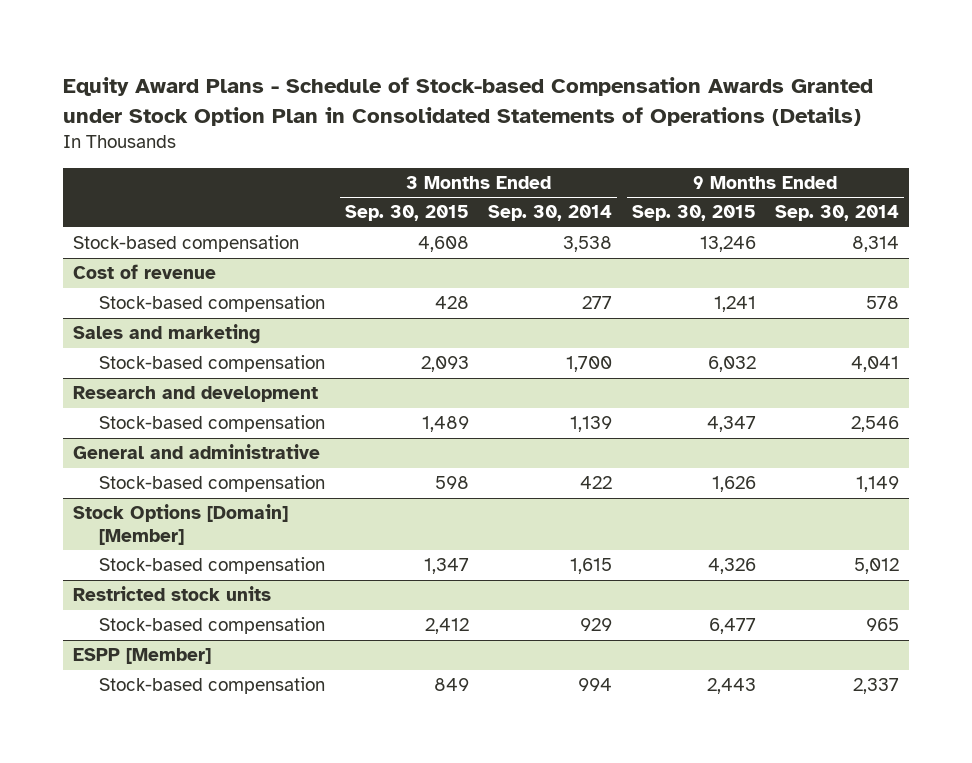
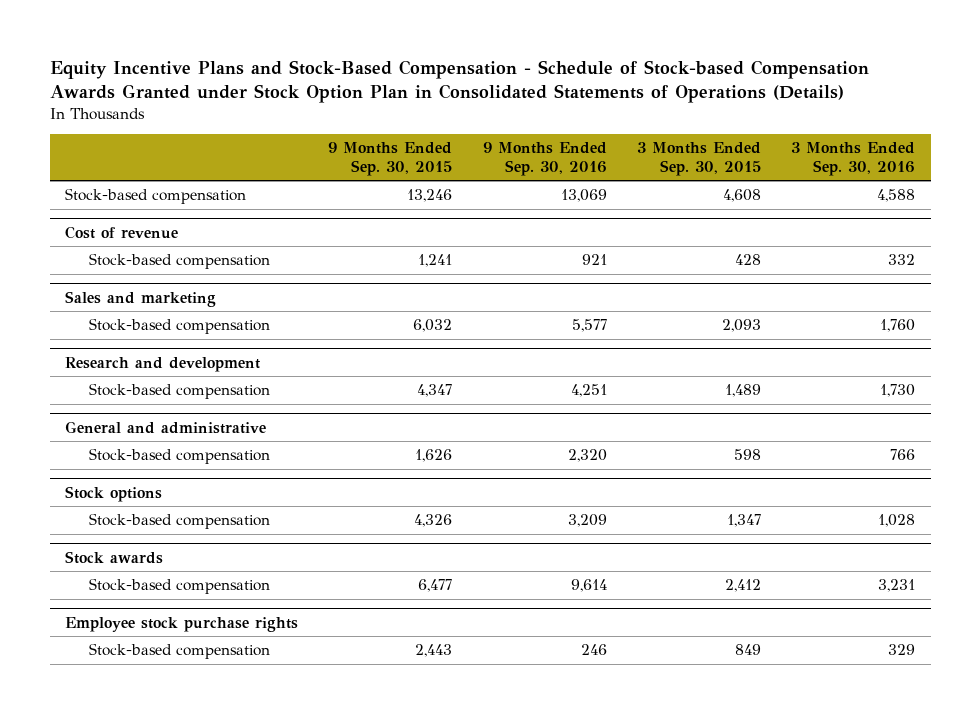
- Equity Award Plans - Schedule of Stock-based Compensation Awards Granted under Stock Option Plan in Consolidated Statements of Operations (Details)
+ Equity Incentive Plans and Stock-Based Compensation - Schedule of Stock-based Compensation Awards Granted under Stock Option Plan in Consolidated Statements of Operations (Details)
- | 3 Months Ended Sep. 30, 2015 | 3 Months Ended Sep. 30, 2014 | 9 Months Ended Sep. 30, 2015 | 9 Months Ended Sep. 30, 2014
+ | 9 Months Ended Sep. 30, 2015 | 9 Months Ended Sep. 30, 2016 | 3 Months Ended Sep. 30, 2015 | 3 Months Ended Sep. 30, 2016
- Stock Options [Domain] [Member]
+ Stock options
- Restricted stock units
+ Stock awards
- ESPP [Member]
+ Employee stock purchase rights

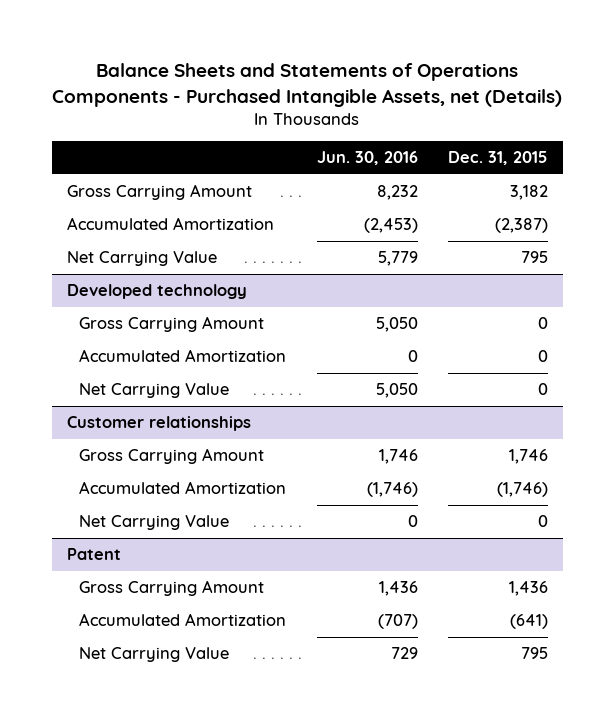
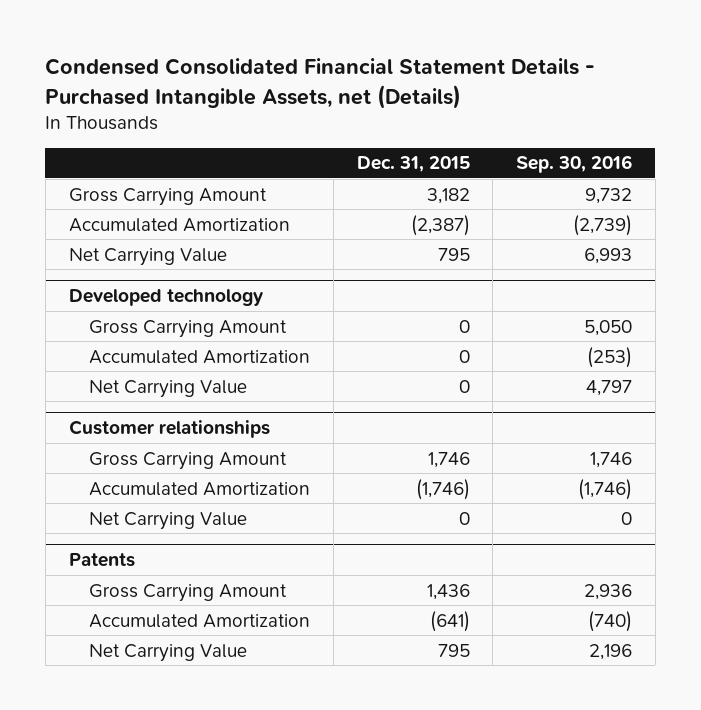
- Balance Sheets and Statements of Operations Components - Purchased Intangible Assets, net (Details)
+ Condensed Consolidated Financial Statement Details - Purchased Intangible Assets, net (Details)
- | Jun. 30, 2016 | Dec. 31, 2015
+ | Dec. 31, 2015 | Sep. 30, 2016
- Patent
+ Patents

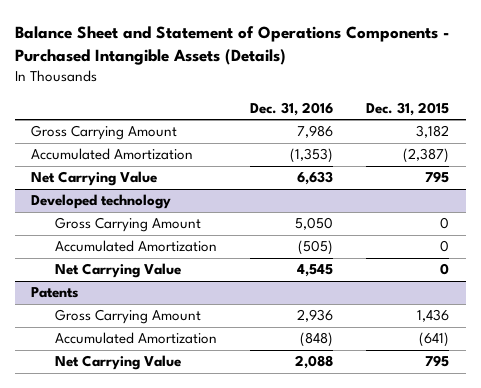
- Condensed Consolidated Financial Statement Details - Purchased Intangible Assets, net (Details)
+ Balance Sheet and Statement of Operations Components - Purchased Intangible Assets (Details)
- | Dec. 31, 2015 | Sep. 30, 2016
+ | Dec. 31, 2016 | Dec. 31, 2015
- Customer relationships
- Gross Carrying Amount | 1,746 | 1,746
- Accumulated Amortization | (1,746) | (1,746)
- Net Carrying Value | 0 | 0

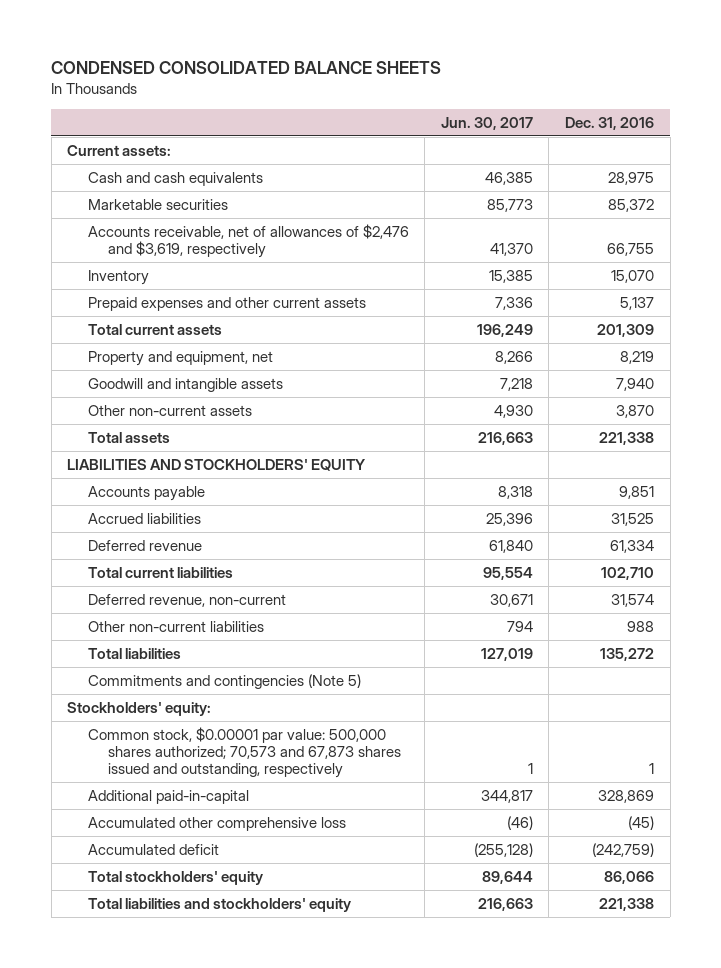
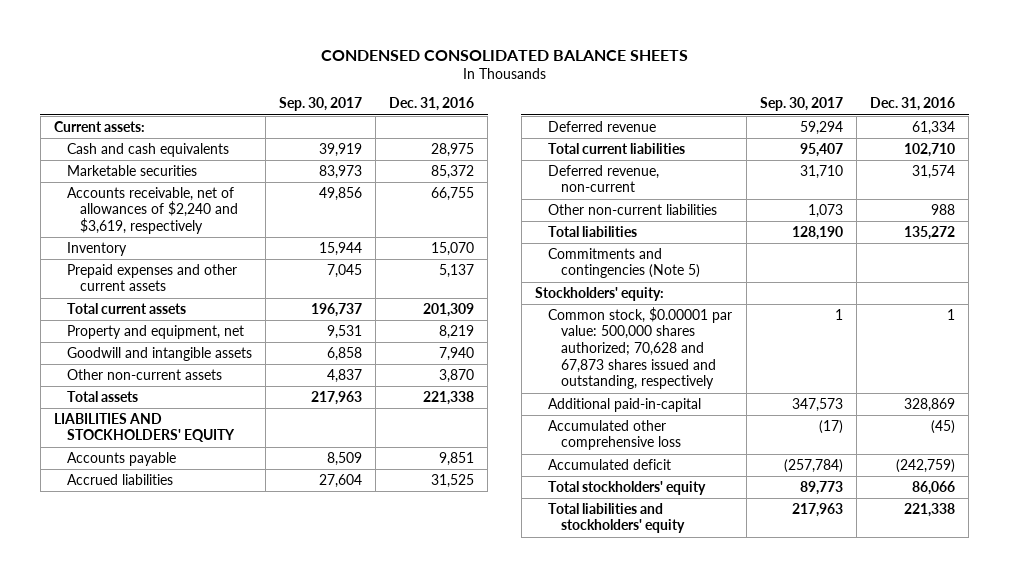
- | Jun. 30, 2017 | Dec. 31, 2016
+ | Sep. 30, 2017 | Dec. 31, 2016
- Accounts receivable, net of allowances of $2,476 and $3,619, respectively | 41,370 | 66,755
+ Accounts receivable, net of allowances of $2,240 and $3,619, respectively | 49,856 | 66,755
- Common stock, $0.00001 par value: 500,000 shares authorized; 70,573 and 67,873 shares issued and outstanding, respectively | 1 | 1
+ Common stock, $0.00001 par value: 500,000 shares authorized; 70,628 and 67,873 shares issued and outstanding, respectively | 1 | 1

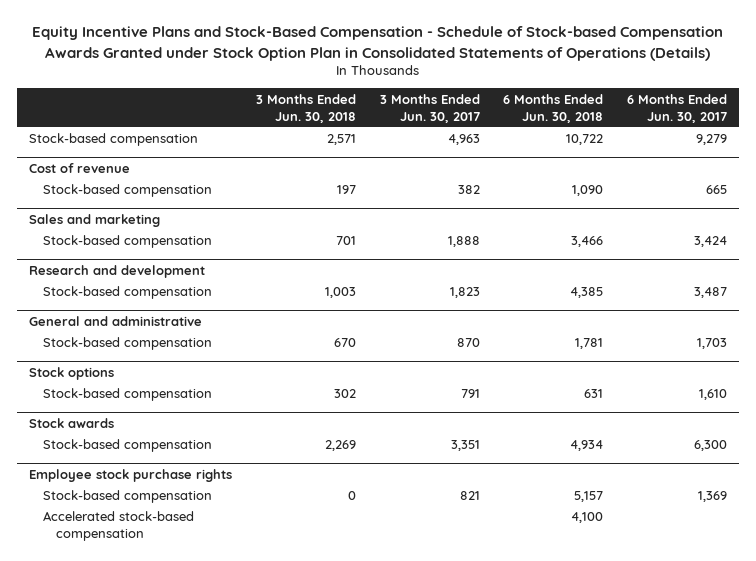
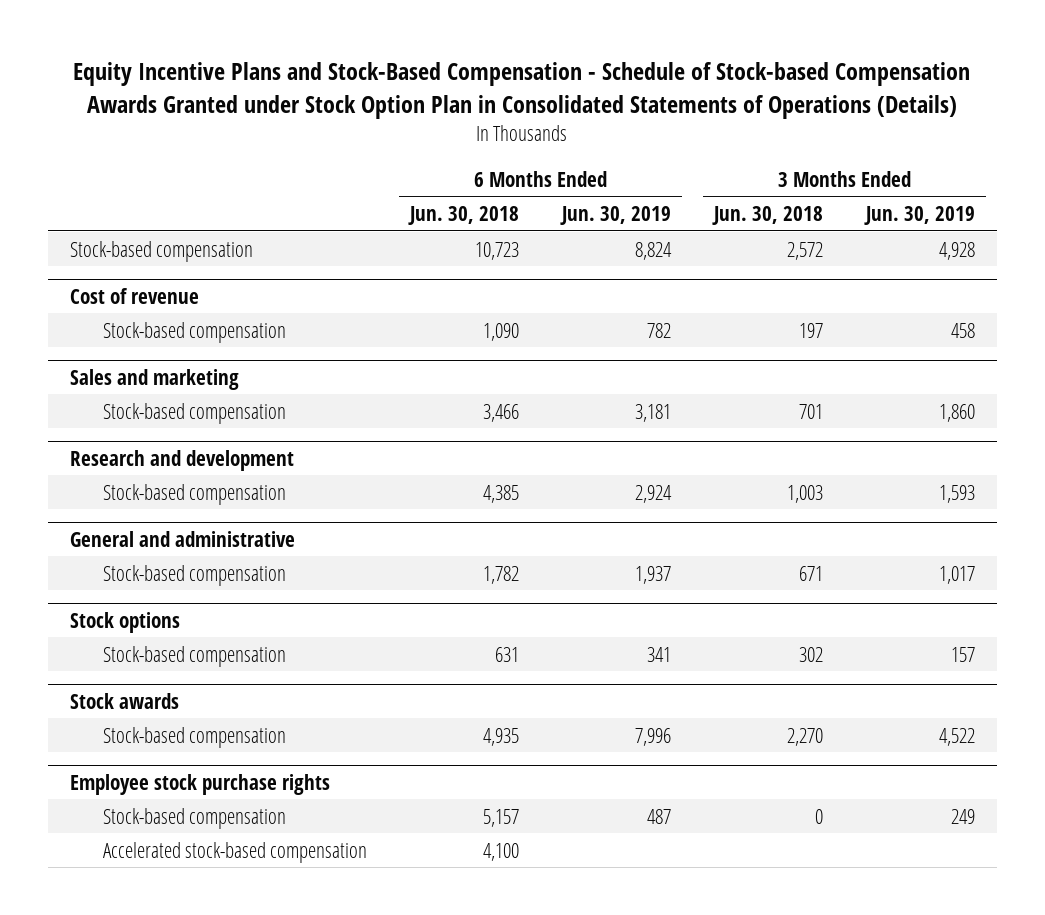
- | 3 Months Ended Jun. 30, 2018 | 3 Months Ended Jun. 30, 2017 | 6 Months Ended Jun. 30, 2018 | 6 Months Ended Jun. 30, 2017
+ | 6 Months Ended Jun. 30, 2018 | 6 Months Ended Jun. 30, 2019 | 3 Months Ended Jun. 30, 2018 | 3 Months Ended Jun. 30, 2019
- Stock-based compensation | 2,571 | 4,963 | 10,722 | 9,279
+ Stock-based compensation | 10,723 | 8,824 | 2,572 | 4,928
@ General and administrative
- Stock-based compensation | 670 | 870 | 1,781 | 1,703
+ Stock-based compensation | 1,782 | 1,937 | 671 | 1,017
@ Stock awards
- Stock-based compensation | 2,269 | 3,351 | 4,934 | 6,300
+ Stock-based compensation | 4,935 | 7,996 | 2,270 | 4,522

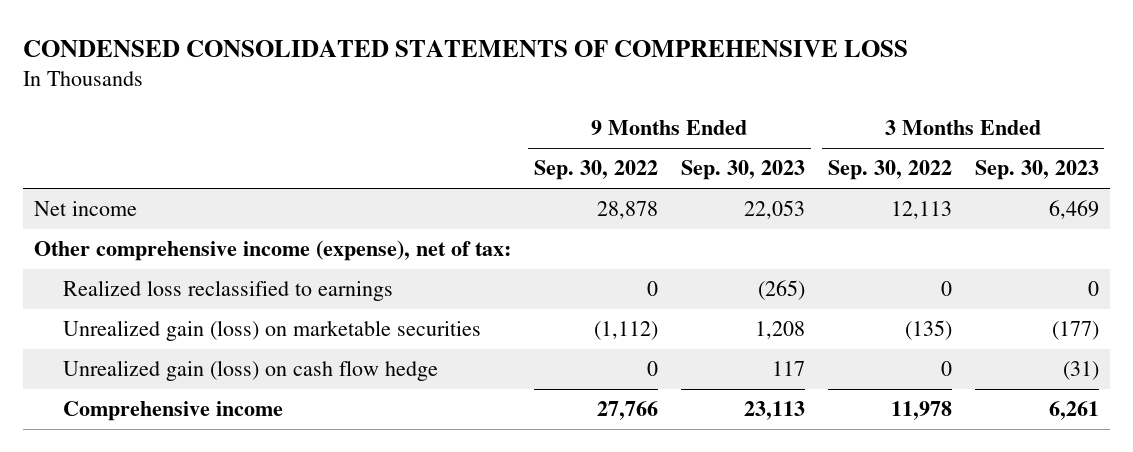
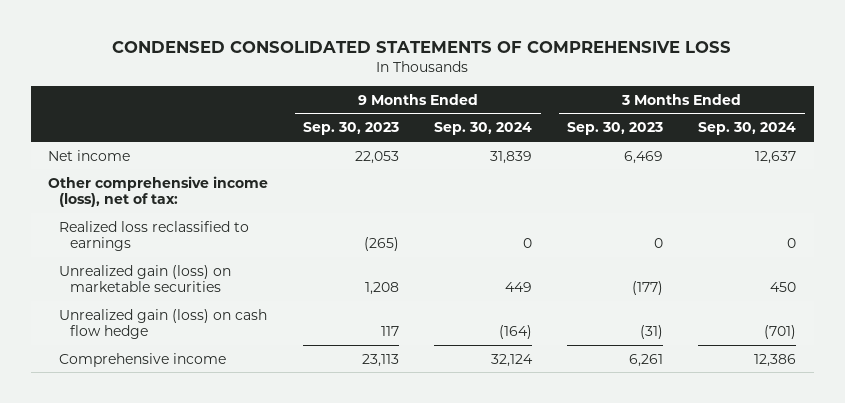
- | 9 Months Ended Sep. 30, 2022 | 9 Months Ended Sep. 30, 2023 | 3 Months Ended Sep. 30, 2022 | 3 Months Ended Sep. 30, 2023
+ | 9 Months Ended Sep. 30, 2023 | 9 Months Ended Sep. 30, 2024 | 3 Months Ended Sep. 30, 2023 | 3 Months Ended Sep. 30, 2024
- Other comprehensive income (expense), net of tax:
+ Other comprehensive income (loss), net of tax:

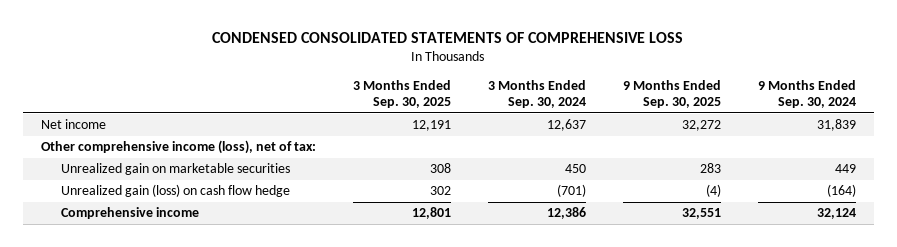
- | 9 Months Ended Sep. 30, 2023 | 9 Months Ended Sep. 30, 2024 | 3 Months Ended Sep. 30, 2023 | 3 Months Ended Sep. 30, 2024
+ | 3 Months Ended Sep. 30, 2025 | 3 Months Ended Sep. 30, 2024 | 9 Months Ended Sep. 30, 2025 | 9 Months Ended Sep. 30, 2024
- Realized loss reclassified to earnings | (265) | 0 | 0 | 0
- Unrealized gain (loss) on marketable securities | 1,208 | 449 | (177) | 450
+ Unrealized gain on marketable securities | 308 | 450 | 283 | 449

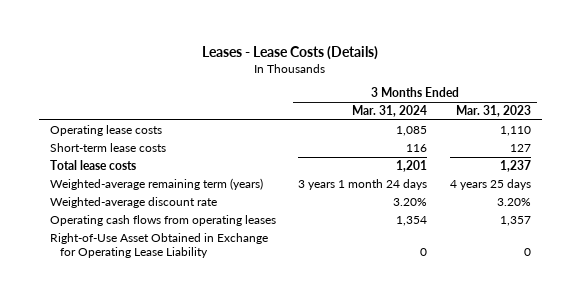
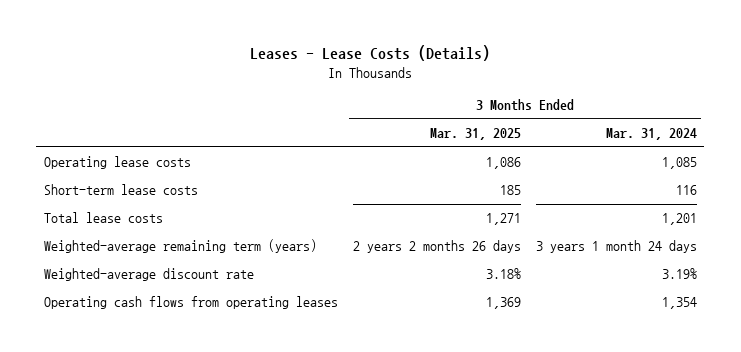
- | 3 Months Ended Mar. 31, 2024 | 3 Months Ended Mar. 31, 2023
+ | 3 Months Ended Mar. 31, 2025 | 3 Months Ended Mar. 31, 2024
- Weighted-average discount rate | 3.20% | 3.20%
+ Weighted-average discount rate | 3.18% | 3.19%
- Right-of-Use Asset Obtained in Exchange for Operating Lease Liability | 0 | 0

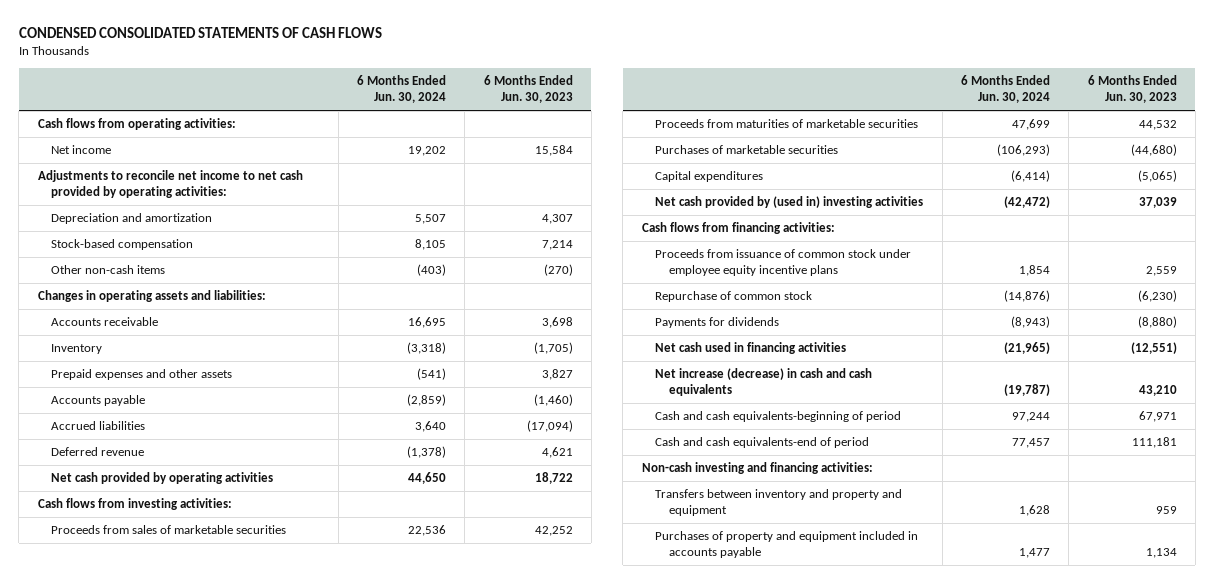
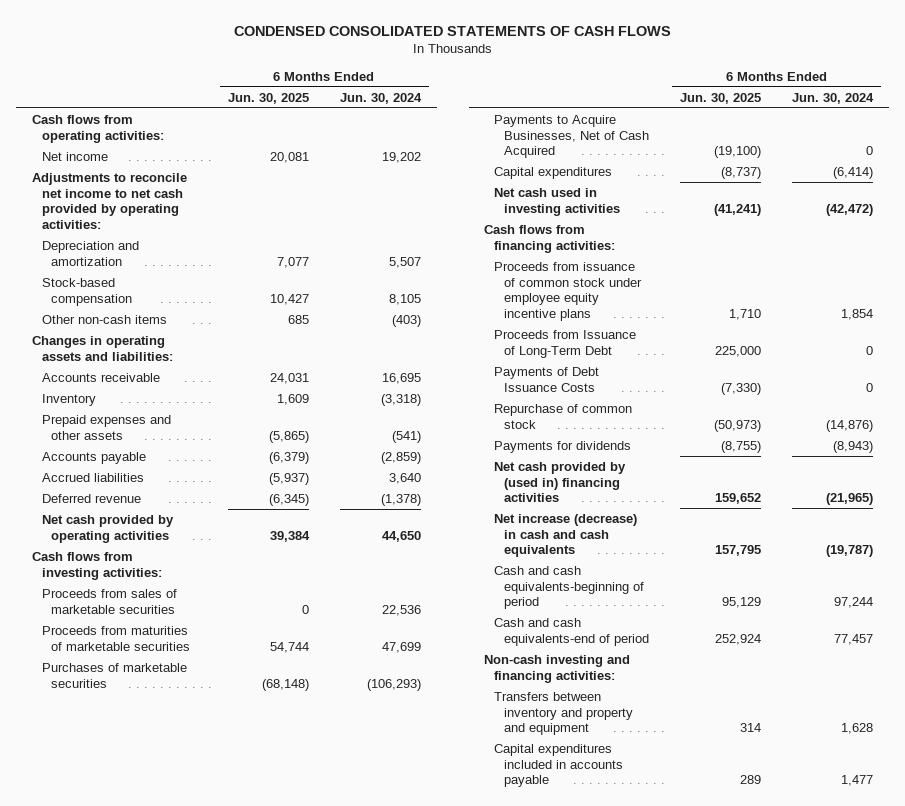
- | 6 Months Ended Jun. 30, 2024 | 6 Months Ended Jun. 30, 2023
+ | 6 Months Ended Jun. 30, 2025 | 6 Months Ended Jun. 30, 2024
+ Payments to Acquire Businesses, Net of Cash Acquired | (19,100) | 0
- Net cash provided by (used in) investing activities | (42,472) | 37,039
+ Net cash used in investing activities | (41,241) | (42,472)
+ Proceeds from Issuance of Long-Term Debt | 225,000 | 0
+ Payments of Debt Issuance Costs | (7,330) | 0
- Net cash used in financing activities | (21,965) | (12,551)
+ Net cash provided by (used in) financing activities | 159,652 | (21,965)
- Purchases of property and equipment included in accounts payable | 1,477 | 1,134
+ Capital expenditures included in accounts payable | 289 | 1,477

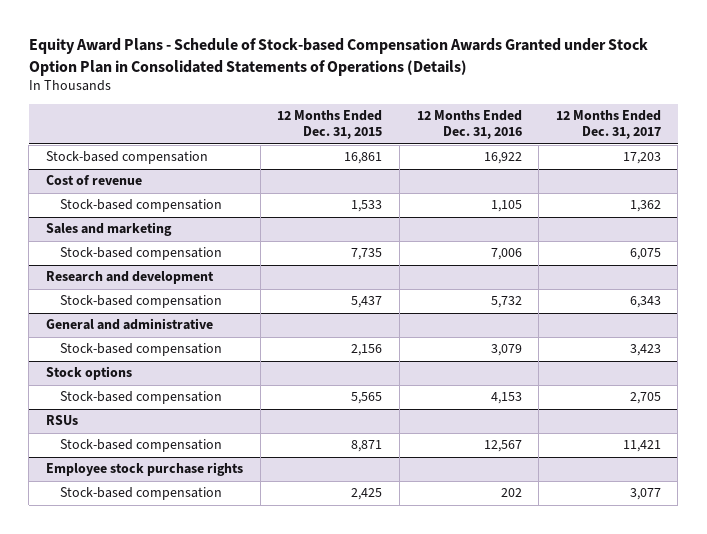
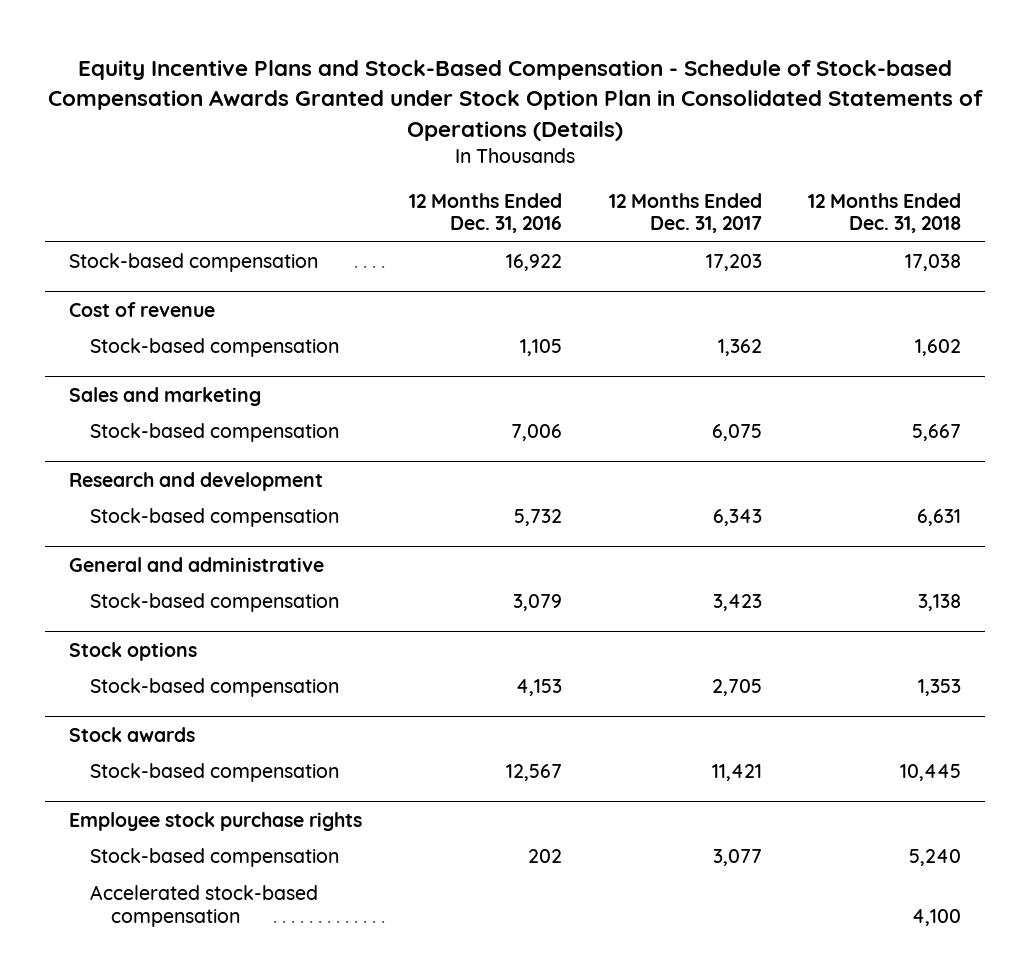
- Equity Award Plans - Schedule of Stock-based Compensation Awards Granted under Stock Option Plan in Consolidated Statements of Operations (Details)
+ Equity Incentive Plans and Stock-Based Compensation - Schedule of Stock-based Compensation Awards Granted under Stock Option Plan in Consolidated Statements of Operations (Details)
- | 12 Months Ended Dec. 31, 2015 | 12 Months Ended Dec. 31, 2016 | 12 Months Ended Dec. 31, 2017
+ | 12 Months Ended Dec. 31, 2016 | 12 Months Ended Dec. 31, 2017 | 12 Months Ended Dec. 31, 2018
- RSUs
+ Stock awards
@ Employee stock purchase rights
+ Accelerated stock-based compensation | | | 4,100

